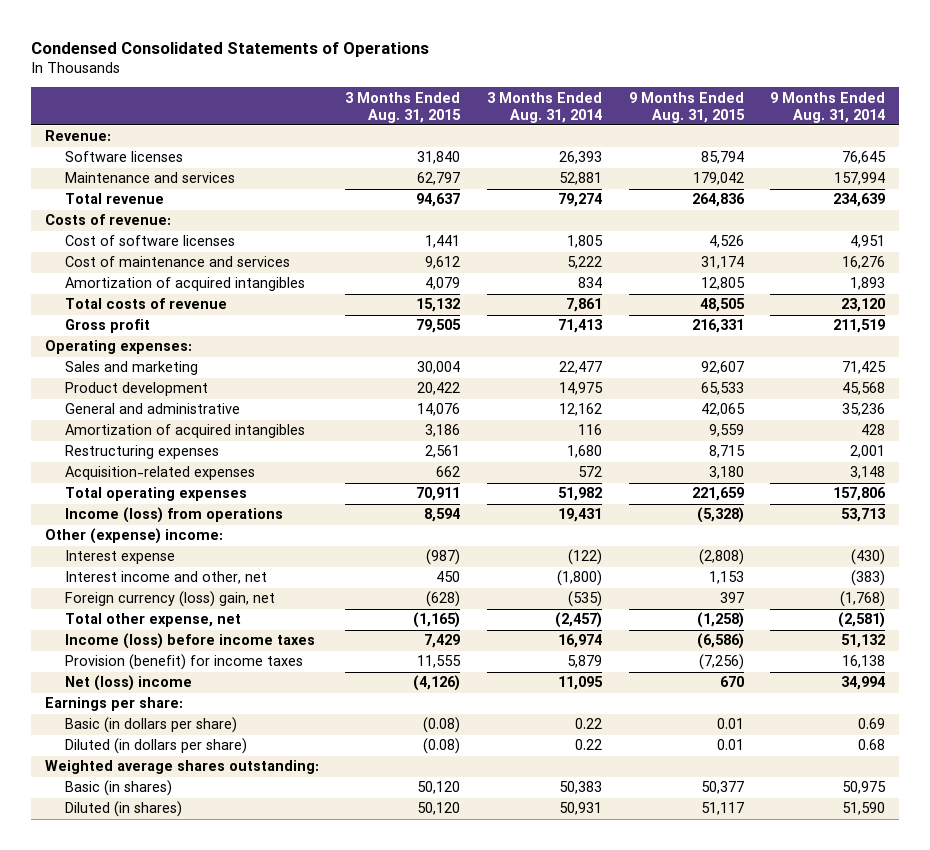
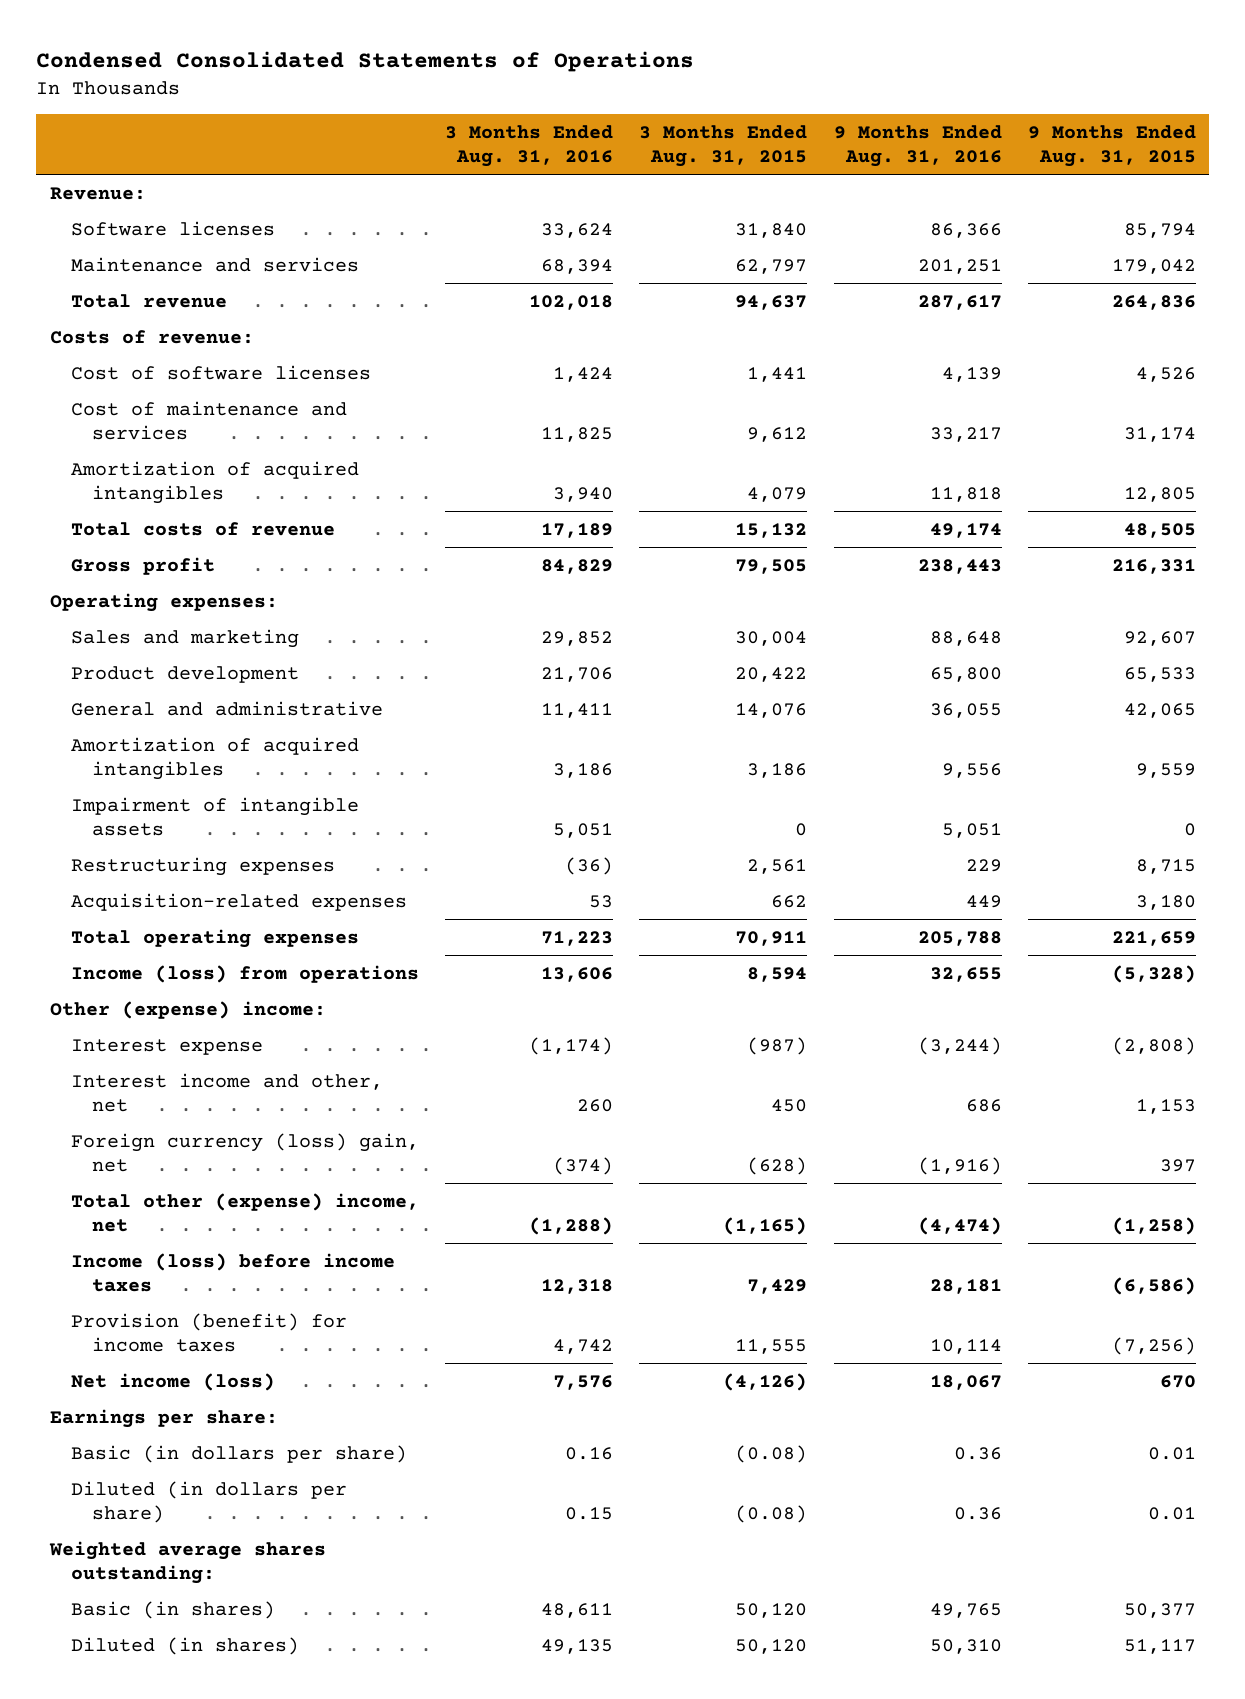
- | 3 Months Ended Aug. 31, 2015 | 3 Months Ended Aug. 31, 2014 | 9 Months Ended Aug. 31, 2015 | 9 Months Ended Aug. 31, 2014
+ | 3 Months Ended Aug. 31, 2016 | 3 Months Ended Aug. 31, 2015 | 9 Months Ended Aug. 31, 2016 | 9 Months Ended Aug. 31, 2015
+ Impairment of intangible assets | 5,051 | 0 | 5,051 | 0
- Total other expense, net | (1,165) | (2,457) | (1,258) | (2,581)
+ Total other (expense) income, net | (1,288) | (1,165) | (4,474) | (1,258)
- Net (loss) income | (4,126) | 11,095 | 670 | 34,994
+ Net income (loss) | 7,576 | (4,126) | 18,067 | 670

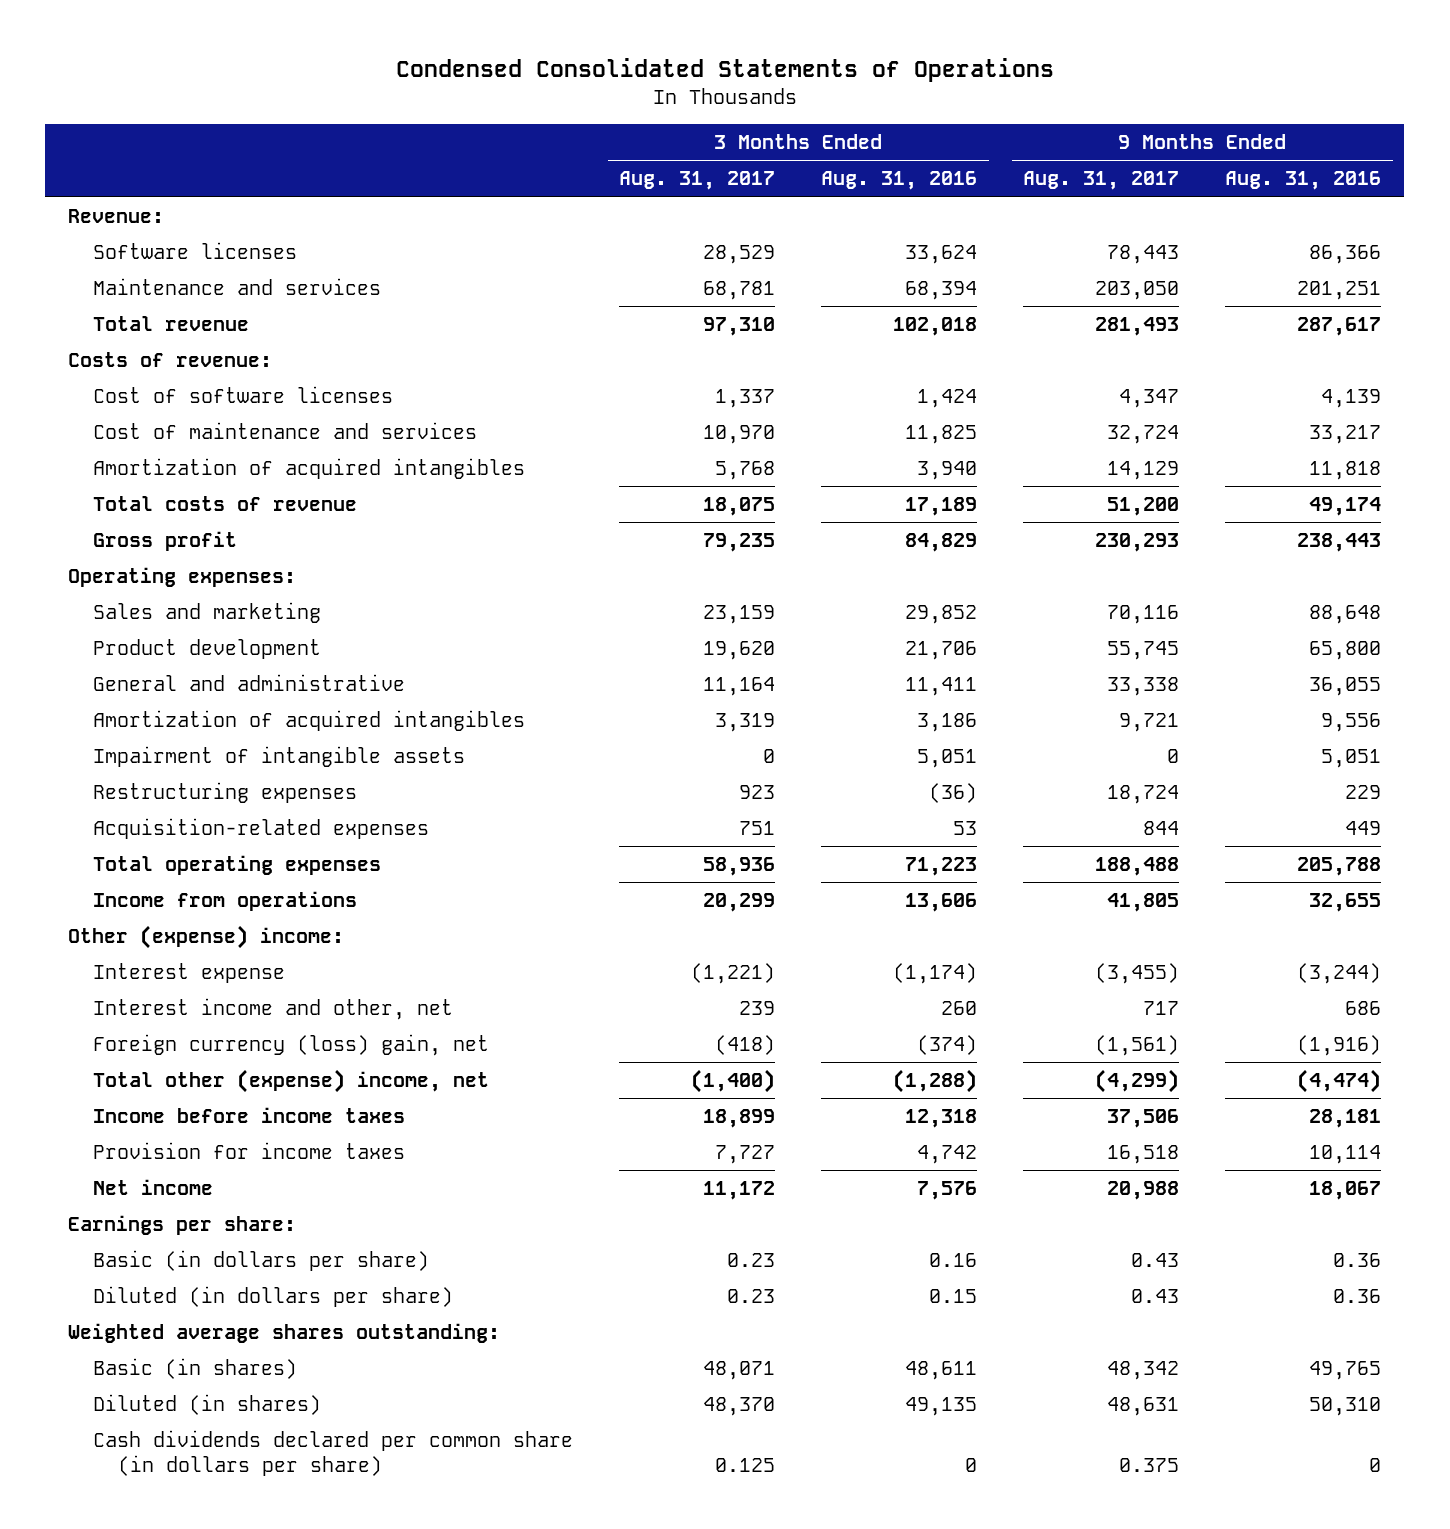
- | 3 Months Ended Aug. 31, 2016 | 3 Months Ended Aug. 31, 2015 | 9 Months Ended Aug. 31, 2016 | 9 Months Ended Aug. 31, 2015
+ | 3 Months Ended Aug. 31, 2017 | 3 Months Ended Aug. 31, 2016 | 9 Months Ended Aug. 31, 2017 | 9 Months Ended Aug. 31, 2016
- Income (loss) from operations | 13,606 | 8,594 | 32,655 | (5,328)
+ Income from operations | 20,299 | 13,606 | 41,805 | 32,655
- Income (loss) before income taxes | 12,318 | 7,429 | 28,181 | (6,586)
- Provision (benefit) for income taxes | 4,742 | 11,555 | 10,114 | (7,256)
- Net income (loss) | 7,576 | (4,126) | 18,067 | 670
+ Income before income taxes | 18,899 | 12,318 | 37,506 | 28,181
+ Provision for income taxes | 7,727 | 4,742 | 16,518 | 10,114
+ Net income | 11,172 | 7,576 | 20,988 | 18,067
+ Cash dividends declared per common share (in dollars per share) | 0.125 | 0 | 0.375 | 0

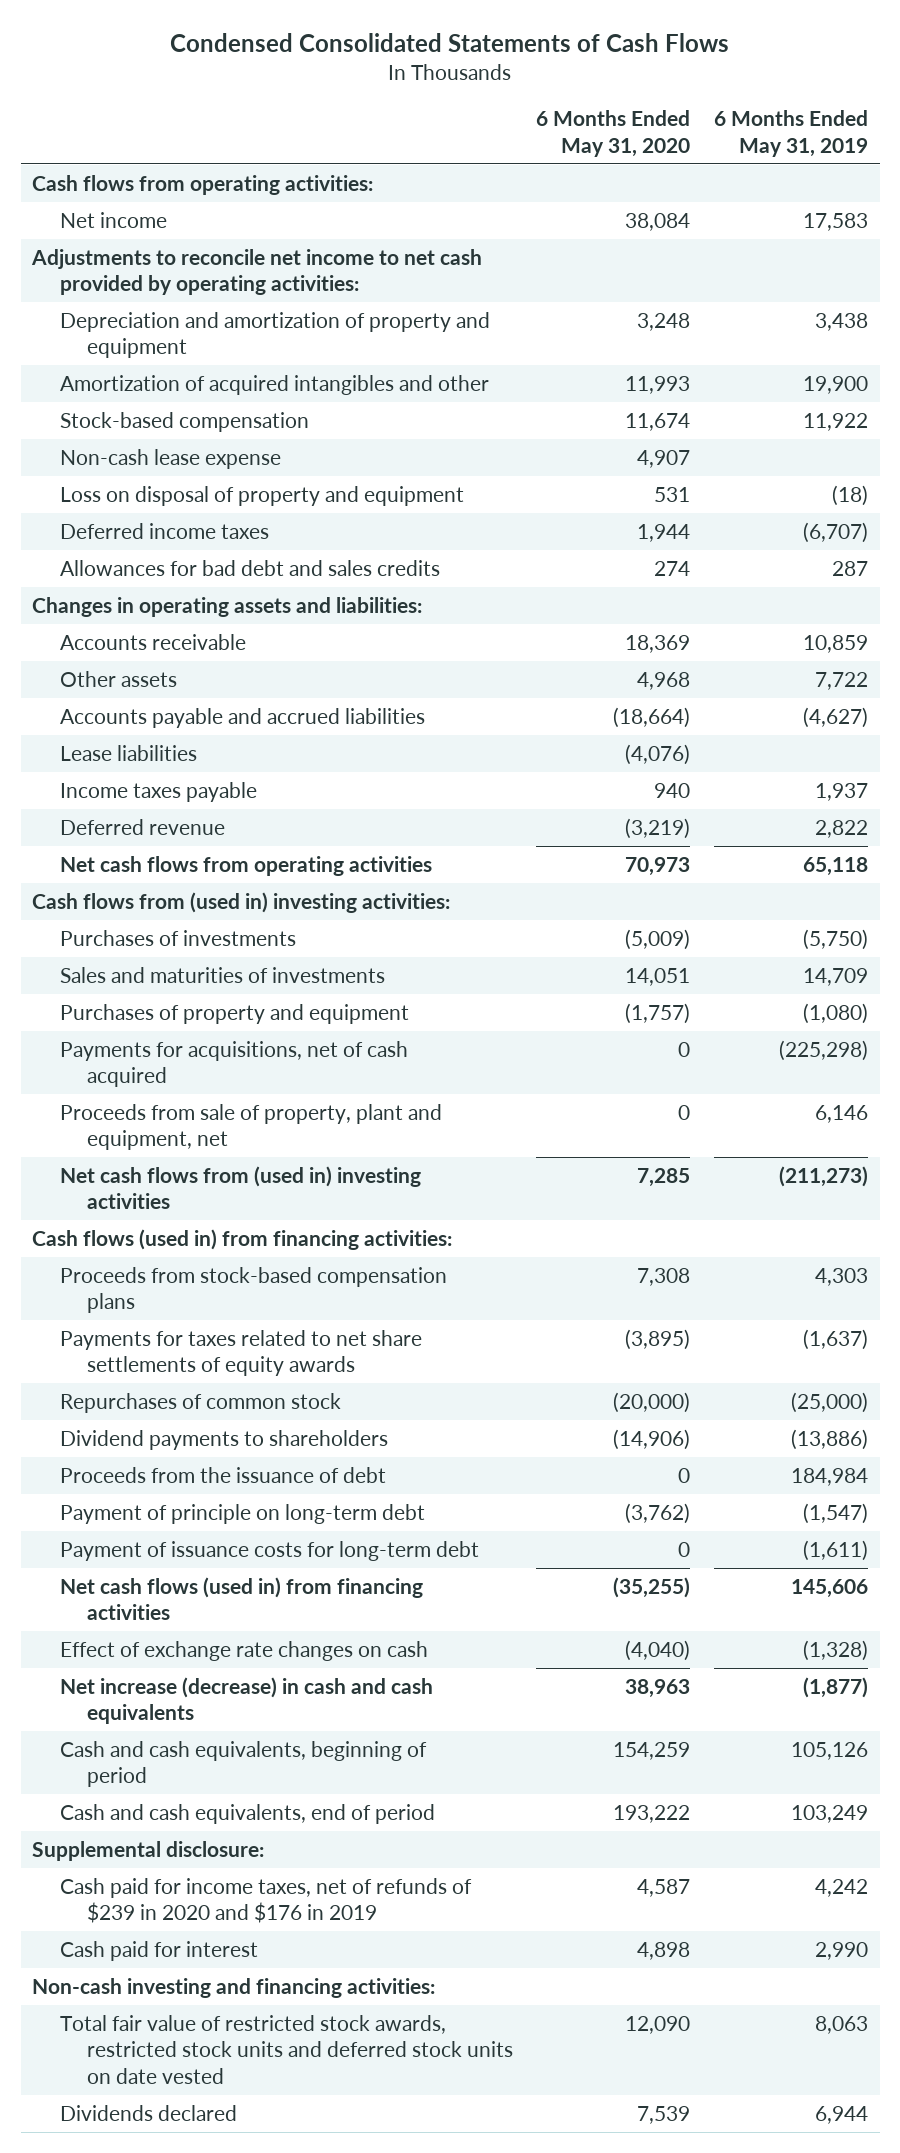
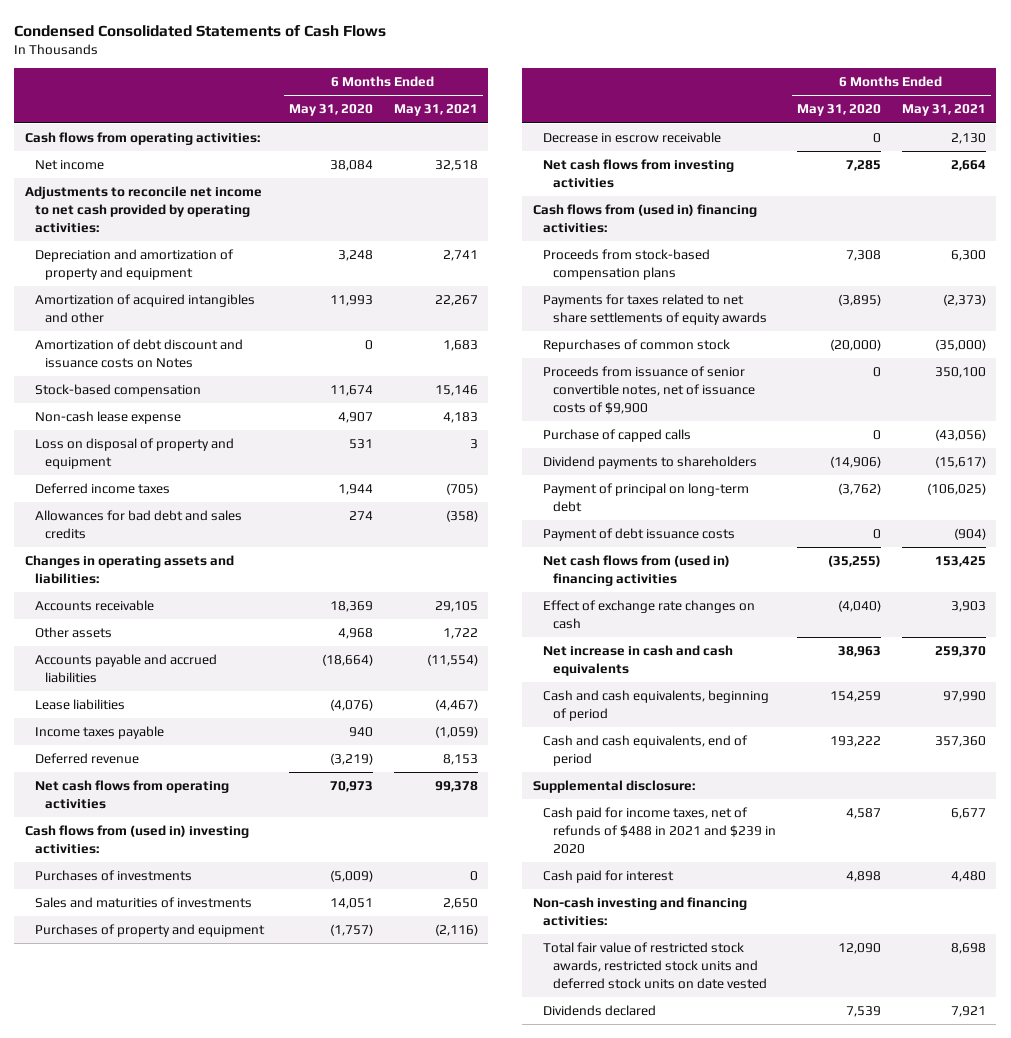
- | 6 Months Ended May 31, 2020 | 6 Months Ended May 31, 2019
+ | 6 Months Ended May 31, 2020 | 6 Months Ended May 31, 2021
+ Amortization of debt discount and issuance costs on Notes | 0 | 1,683
- Payments for acquisitions, net of cash acquired | 0 | (225,298)
- Proceeds from sale of property, plant and equipment, net | 0 | 6,146
- Net cash flows from (used in) investing activities | 7,285 | (211,273)
- Cash flows (used in) from financing activities:
+ Decrease in escrow receivable | 0 | 2,130
+ Net cash flows from investing activities | 7,285 | 2,664
+ Cash flows from (used in) financing activities:
+ Proceeds from issuance of senior convertible notes, net of issuance costs of $9,900 | 0 | 350,100
+ Purchase of capped calls | 0 | (43,056)
- Proceeds from the issuance of debt | 0 | 184,984
- Payment of principle on long-term debt | (3,762) | (1,547)
- Payment of issuance costs for long-term debt | 0 | (1,611)
- Net cash flows (used in) from financing activities | (35,255) | 145,606
+ Payment of principal on long-term debt | (3,762) | (106,025)
+ Payment of debt issuance costs | 0 | (904)
+ Net cash flows from (used in) financing activities | (35,255) | 153,425
- Net increase (decrease) in cash and cash equivalents | 38,963 | (1,877)
+ Net increase in cash and cash equivalents | 38,963 | 259,370
- Cash paid for income taxes, net of refunds of $239 in 2020 and $176 in 2019 | 4,587 | 4,242
+ Cash paid for income taxes, net of refunds of $488 in 2021 and $239 in 2020 | 4,587 | 6,677

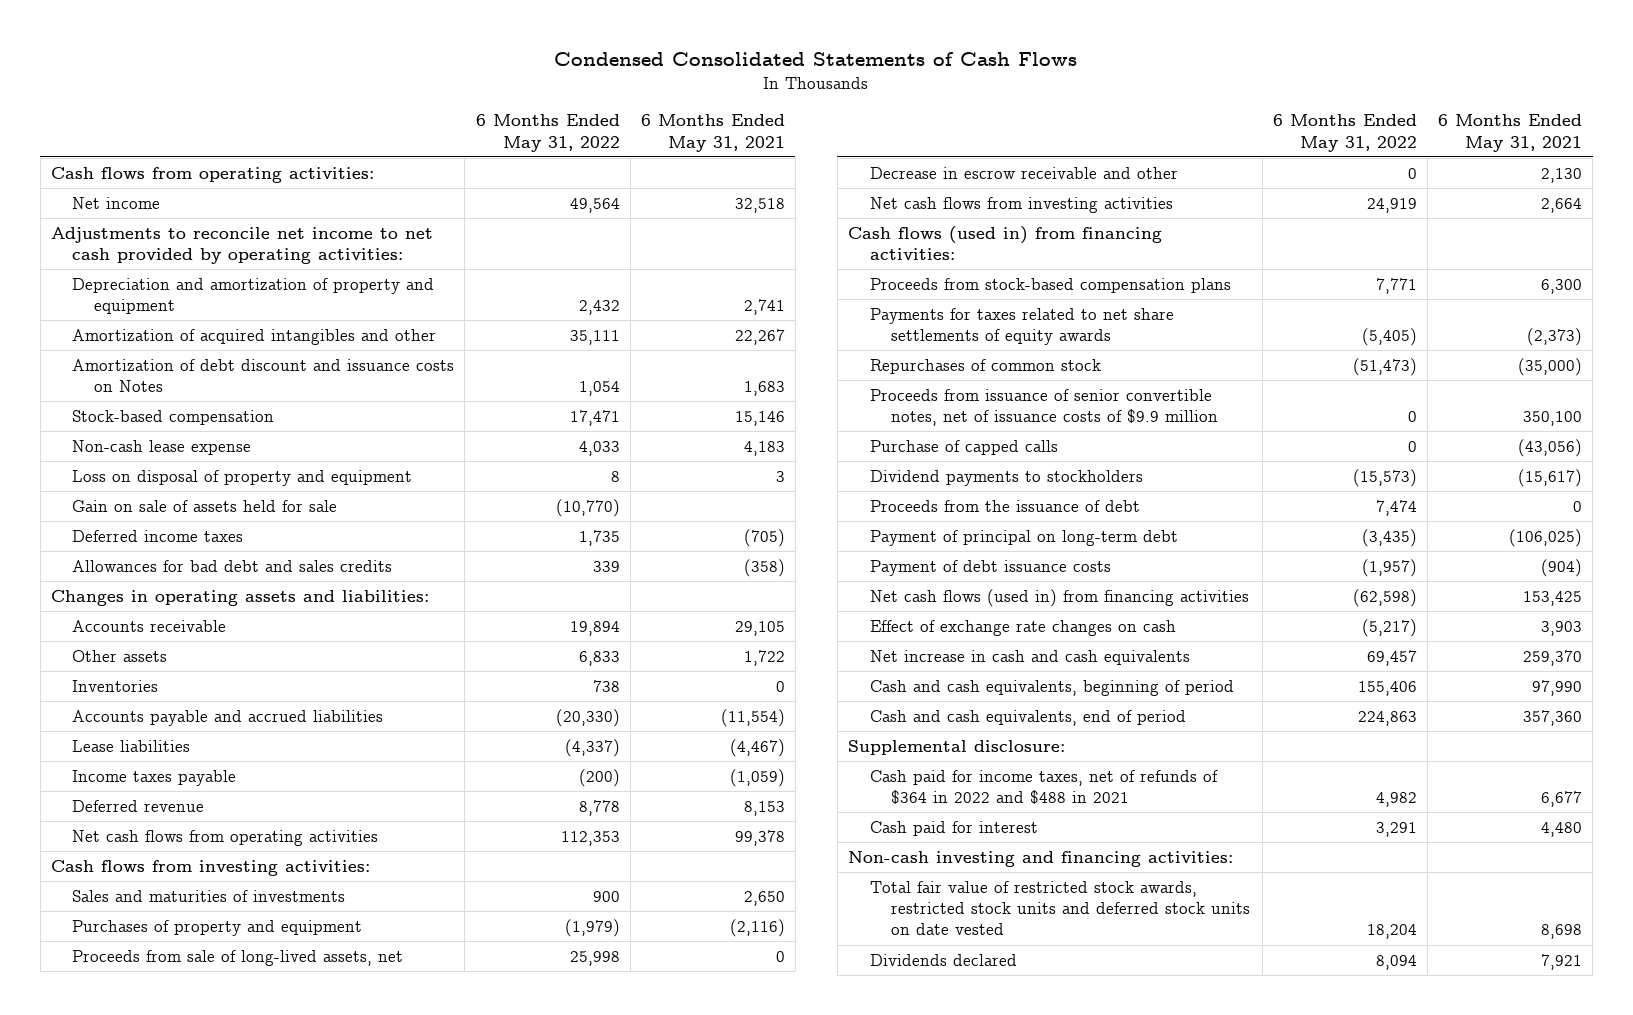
- | 6 Months Ended May 31, 2020 | 6 Months Ended May 31, 2021
+ | 6 Months Ended May 31, 2022 | 6 Months Ended May 31, 2021
+ Gain on sale of assets held for sale | (10,770) |
+ Inventories | 738 | 0
- Cash flows from (used in) investing activities:
- Purchases of investments | (5,009) | 0
+ Cash flows from investing activities:
- Decrease in escrow receivable | 0 | 2,130
+ Proceeds from sale of long-lived assets, net | 25,998 | 0
+ Decrease in escrow receivable and other | 0 | 2,130
- Cash flows from (used in) financing activities:
+ Cash flows (used in) from financing activities:
- Proceeds from issuance of senior convertible notes, net of issuance costs of $9,900 | 0 | 350,100
+ Proceeds from issuance of senior convertible notes, net of issuance costs of $9.9 million | 0 | 350,100
- Dividend payments to shareholders | (14,906) | (15,617)
+ Dividend payments to stockholders | (15,573) | (15,617)
+ Proceeds from the issuance of debt | 7,474 | 0
- Net cash flows from (used in) financing activities | (35,255) | 153,425
+ Net cash flows (used in) from financing activities | (62,598) | 153,425
- Cash paid for income taxes, net of refunds of $488 in 2021 and $239 in 2020 | 4,587 | 6,677
+ Cash paid for income taxes, net of refunds of $364 in 2022 and $488 in 2021 | 4,982 | 6,677

